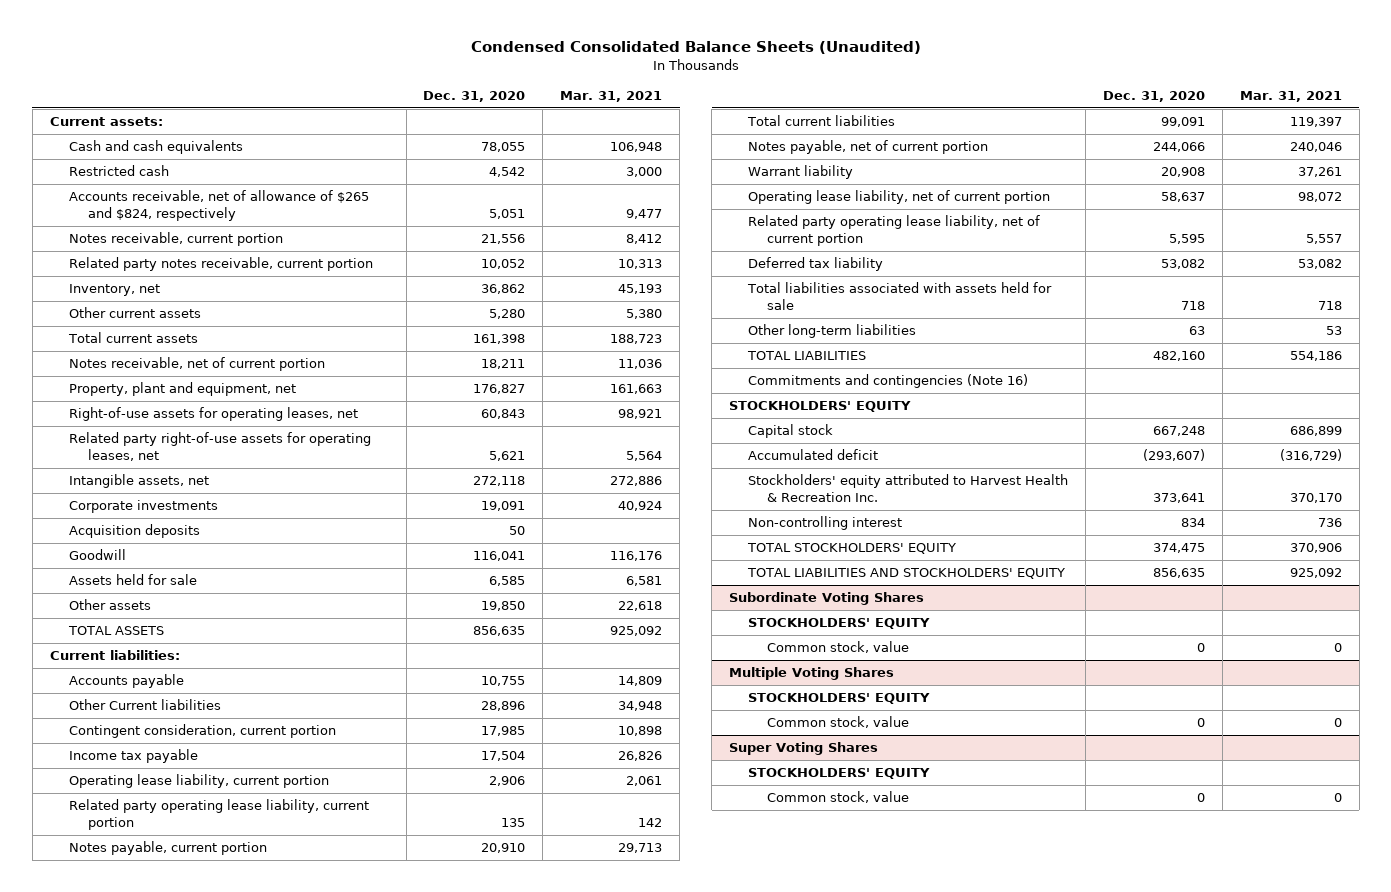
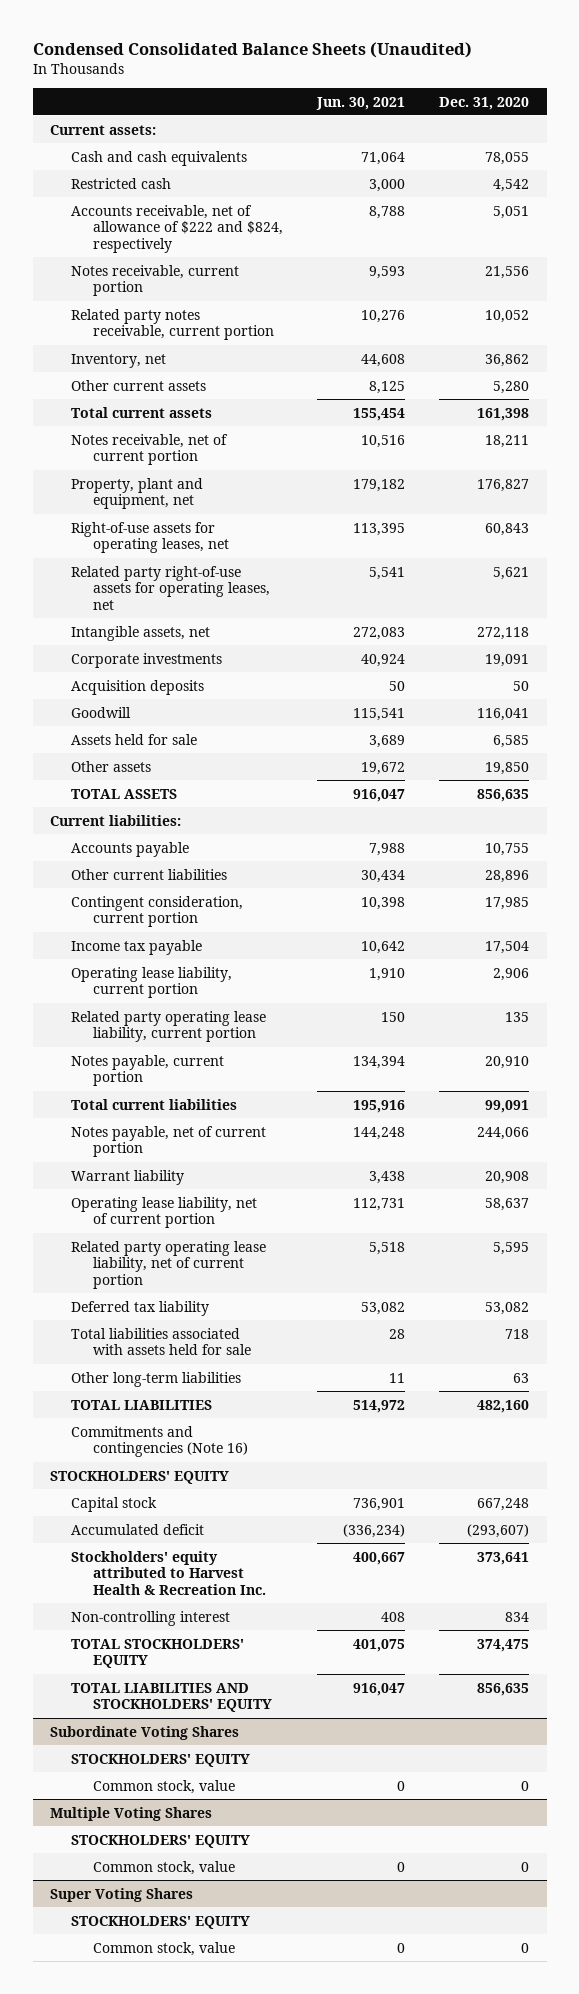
- | Dec. 31, 2020 | Mar. 31, 2021
+ | Jun. 30, 2021 | Dec. 31, 2020
- Accounts receivable, net of allowance of $265 and $824, respectively | 5,051 | 9,477
+ Accounts receivable, net of allowance of $222 and $824, respectively | 8,788 | 5,051
- Other Current liabilities | 28,896 | 34,948
+ Other current liabilities | 30,434 | 28,896

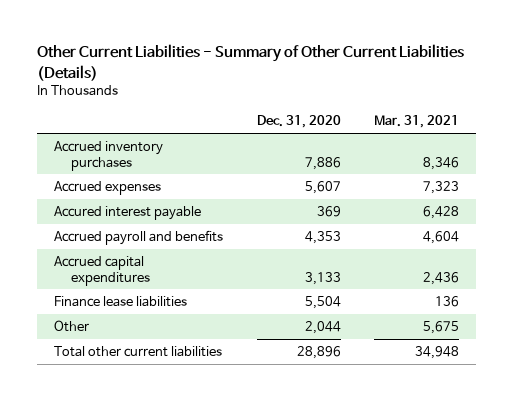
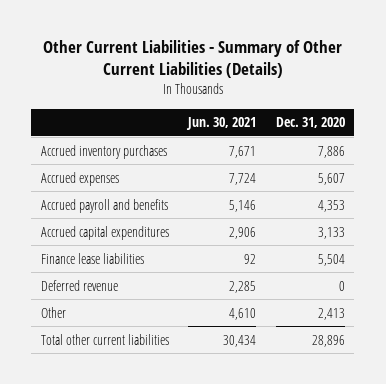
- | Dec. 31, 2020 | Mar. 31, 2021
+ | Jun. 30, 2021 | Dec. 31, 2020
- Accured interest payable | 369 | 6,428
- Other | 2,044 | 5,675
+ Deferred revenue | 2,285 | 0
+ Other | 4,610 | 2,413

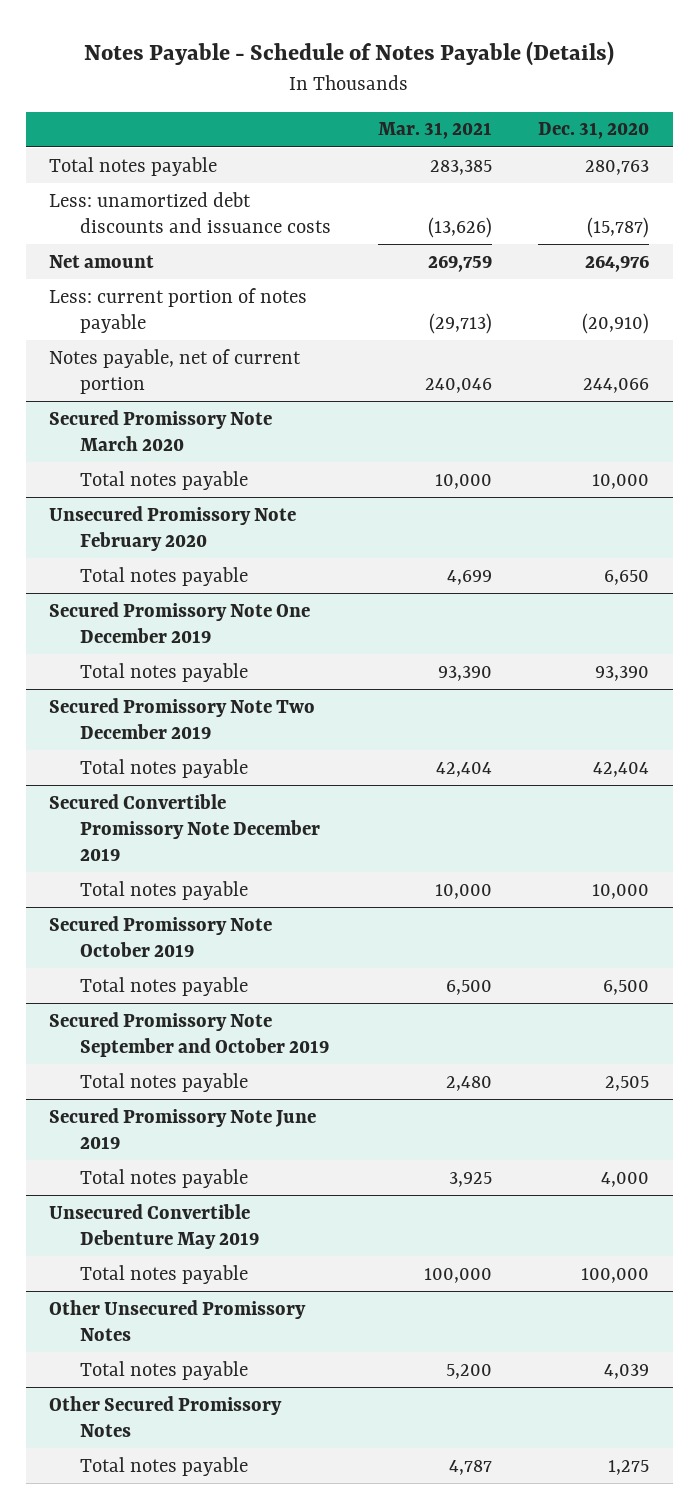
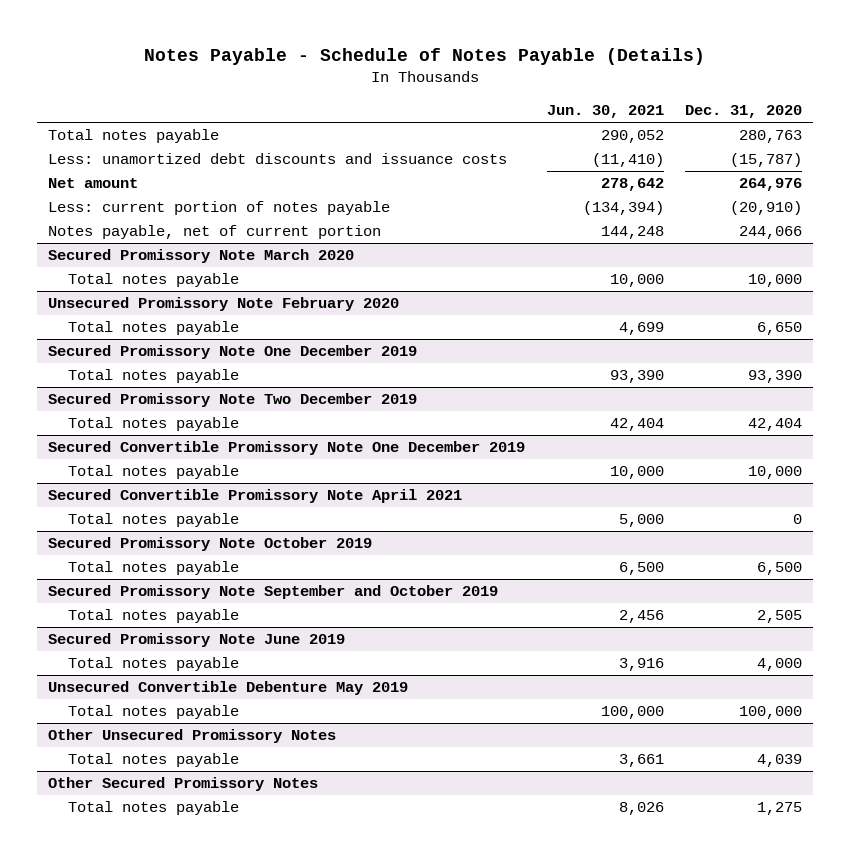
- | Mar. 31, 2021 | Dec. 31, 2020
+ | Jun. 30, 2021 | Dec. 31, 2020
- Secured Convertible Promissory Note December 2019
+ Secured Convertible Promissory Note One December 2019
+ Secured Convertible Promissory Note April 2021
+ Total notes payable | 5,000 | 0

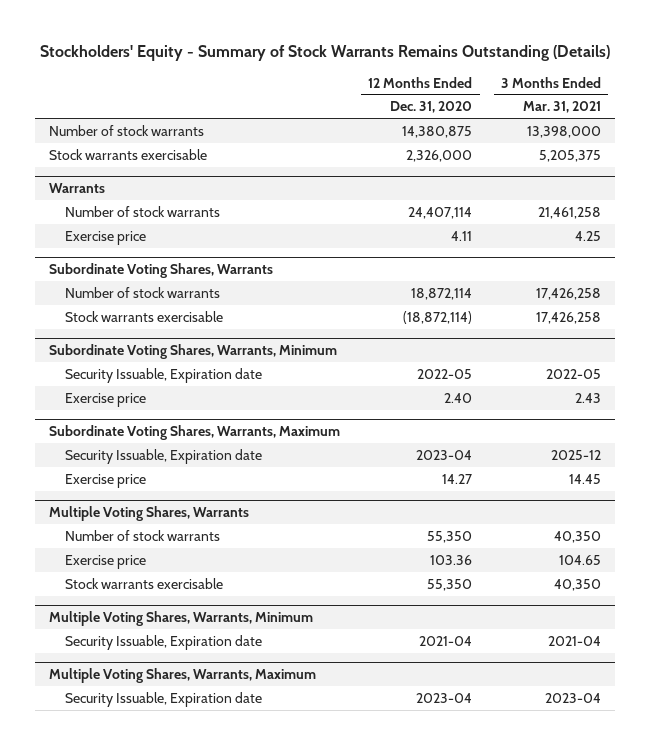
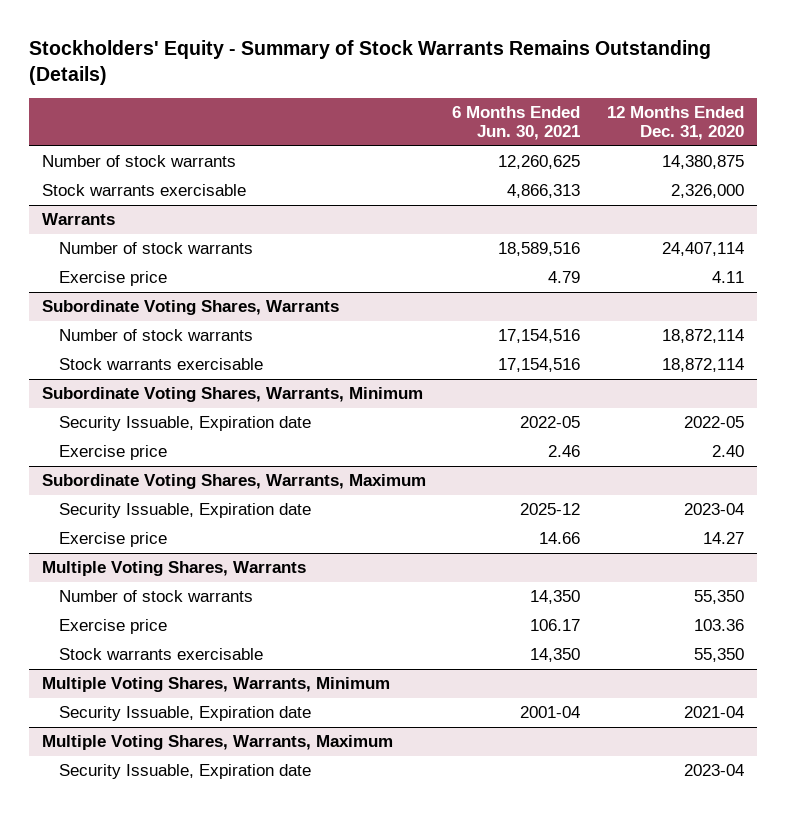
- | 12 Months Ended Dec. 31, 2020 | 3 Months Ended Mar. 31, 2021
+ | 6 Months Ended Jun. 30, 2021 | 12 Months Ended Dec. 31, 2020
@ Subordinate Voting Shares, Warrants
- Stock warrants exercisable | (18,872,114) | 17,426,258
+ Stock warrants exercisable | 17,154,516 | 18,872,114

